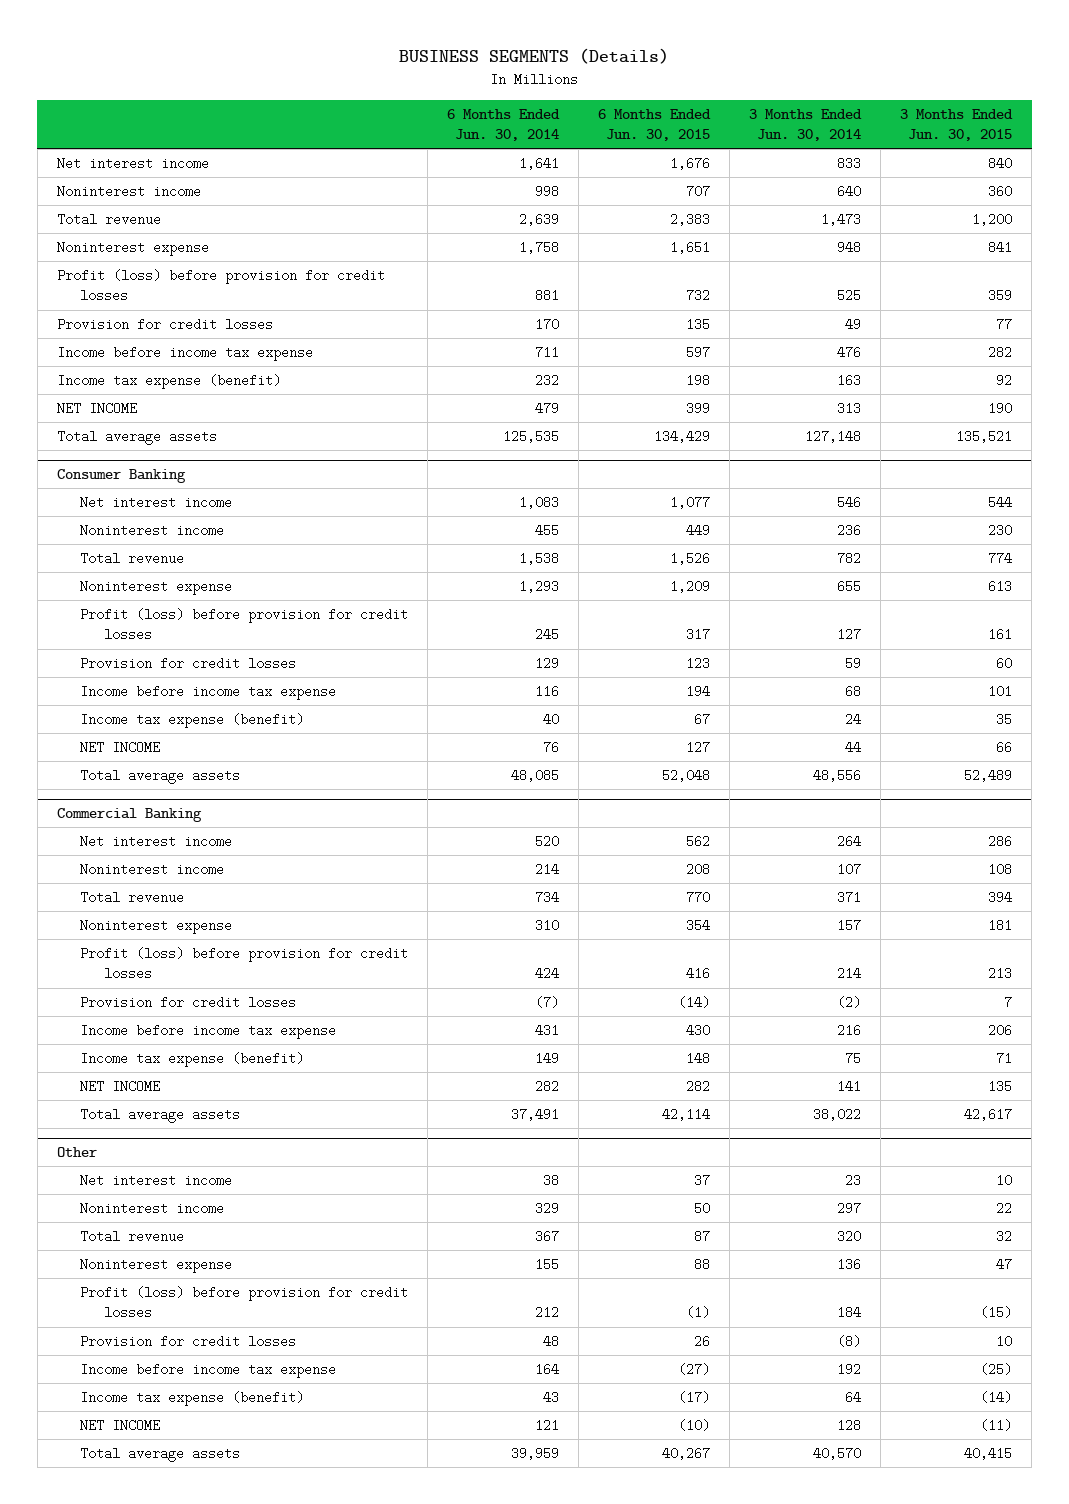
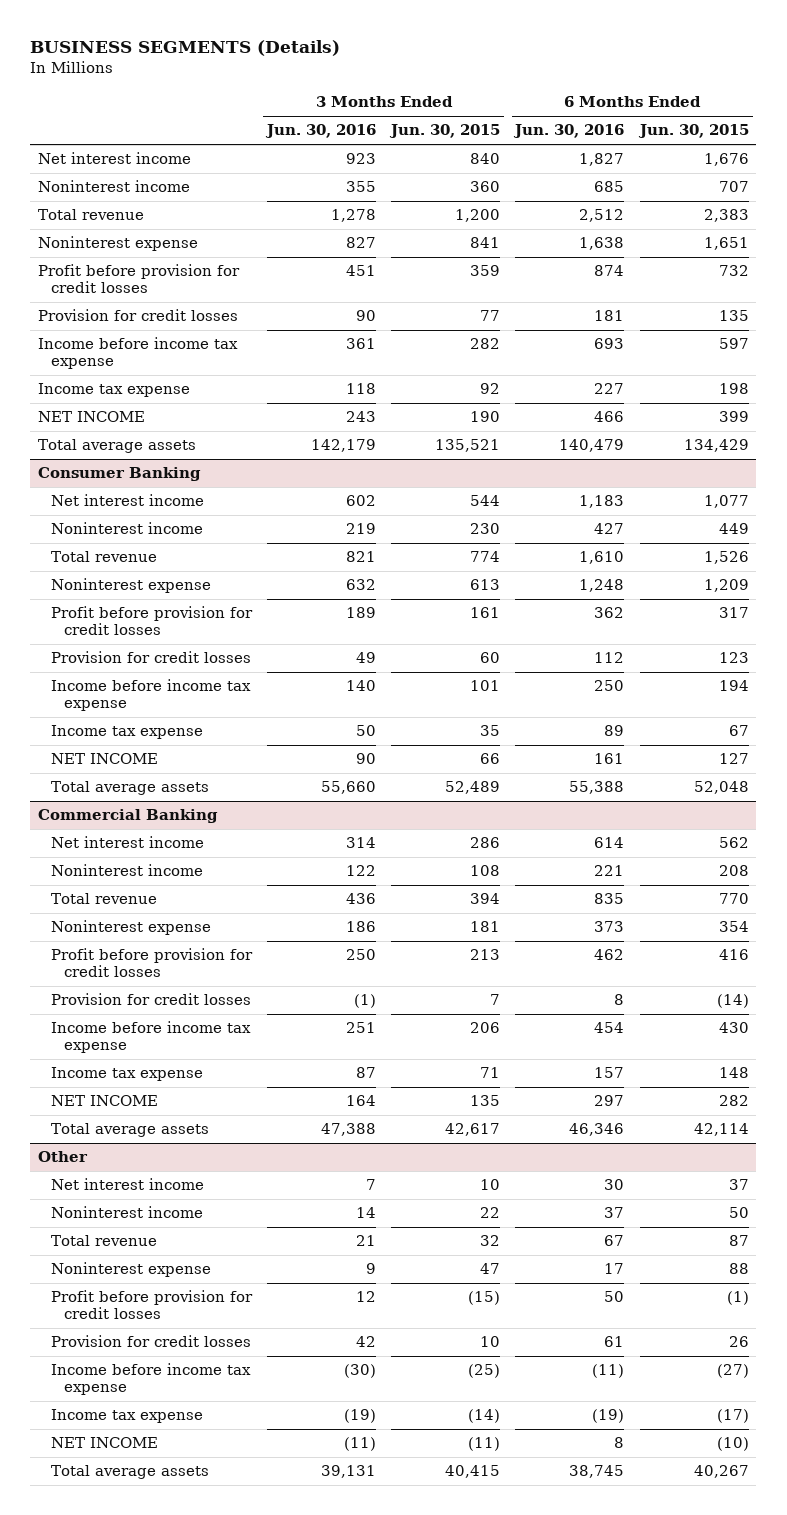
- | 6 Months Ended Jun. 30, 2014 | 6 Months Ended Jun. 30, 2015 | 3 Months Ended Jun. 30, 2014 | 3 Months Ended Jun. 30, 2015
+ | 3 Months Ended Jun. 30, 2016 | 3 Months Ended Jun. 30, 2015 | 6 Months Ended Jun. 30, 2016 | 6 Months Ended Jun. 30, 2015
- Profit (loss) before provision for credit losses | 881 | 732 | 525 | 359
+ Profit before provision for credit losses | 451 | 359 | 874 | 732
- Income tax expense (benefit) | 232 | 198 | 163 | 92
+ Income tax expense | 118 | 92 | 227 | 198
@ Consumer Banking
- Profit (loss) before provision for credit losses | 245 | 317 | 127 | 161
+ Profit before provision for credit losses | 189 | 161 | 362 | 317
- Income tax expense (benefit) | 40 | 67 | 24 | 35
+ Income tax expense | 50 | 35 | 89 | 67
@ Commercial Banking
- Profit (loss) before provision for credit losses | 424 | 416 | 214 | 213
+ Profit before provision for credit losses | 250 | 213 | 462 | 416
- Income tax expense (benefit) | 149 | 148 | 75 | 71
+ Income tax expense | 87 | 71 | 157 | 148
@ Other
- Profit (loss) before provision for credit losses | 212 | (1) | 184 | (15)
+ Profit before provision for credit losses | 12 | (15) | 50 | (1)
- Income tax expense (benefit) | 43 | (17) | 64 | (14)
+ Income tax expense | (19) | (14) | (19) | (17)

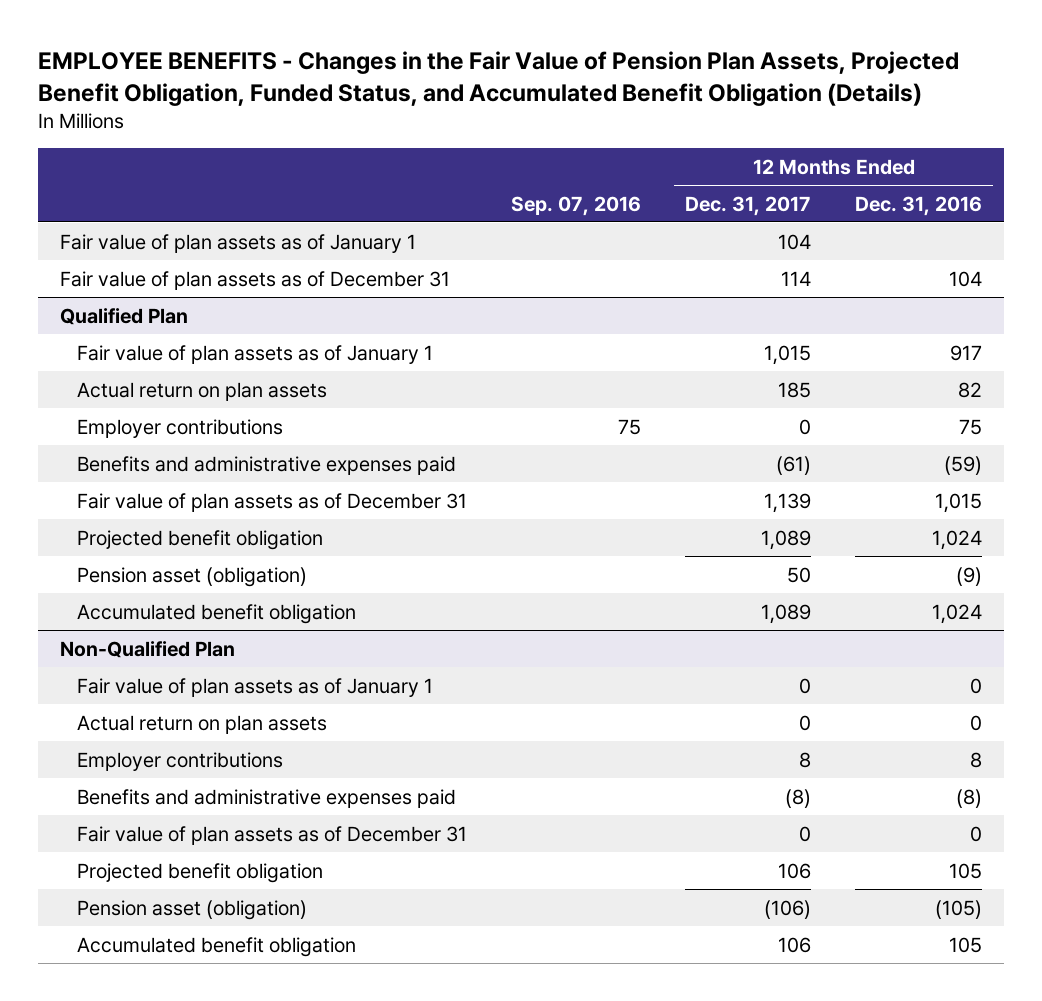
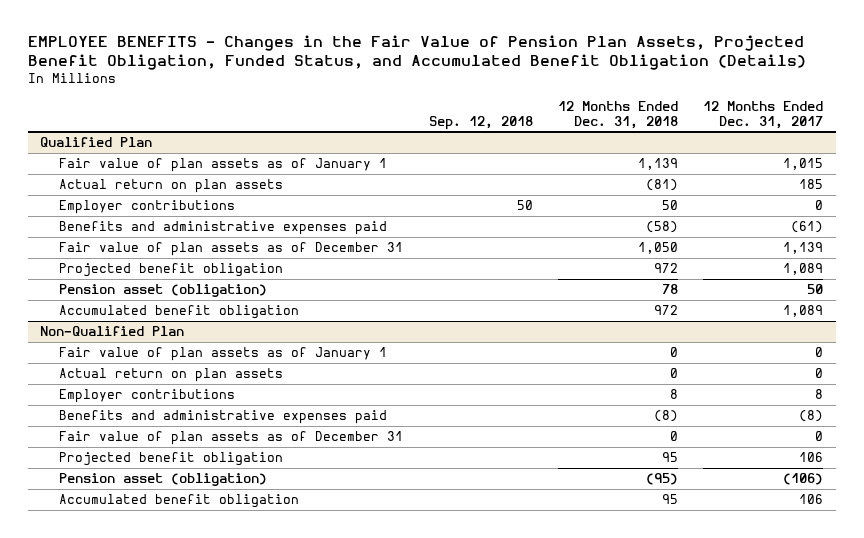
- | Sep. 07, 2016 | 12 Months Ended Dec. 31, 2017 | 12 Months Ended Dec. 31, 2016
+ | Sep. 12, 2018 | 12 Months Ended Dec. 31, 2018 | 12 Months Ended Dec. 31, 2017
- Fair value of plan assets as of January 1 | | 104 |
- Fair value of plan assets as of December 31 | | 114 | 104

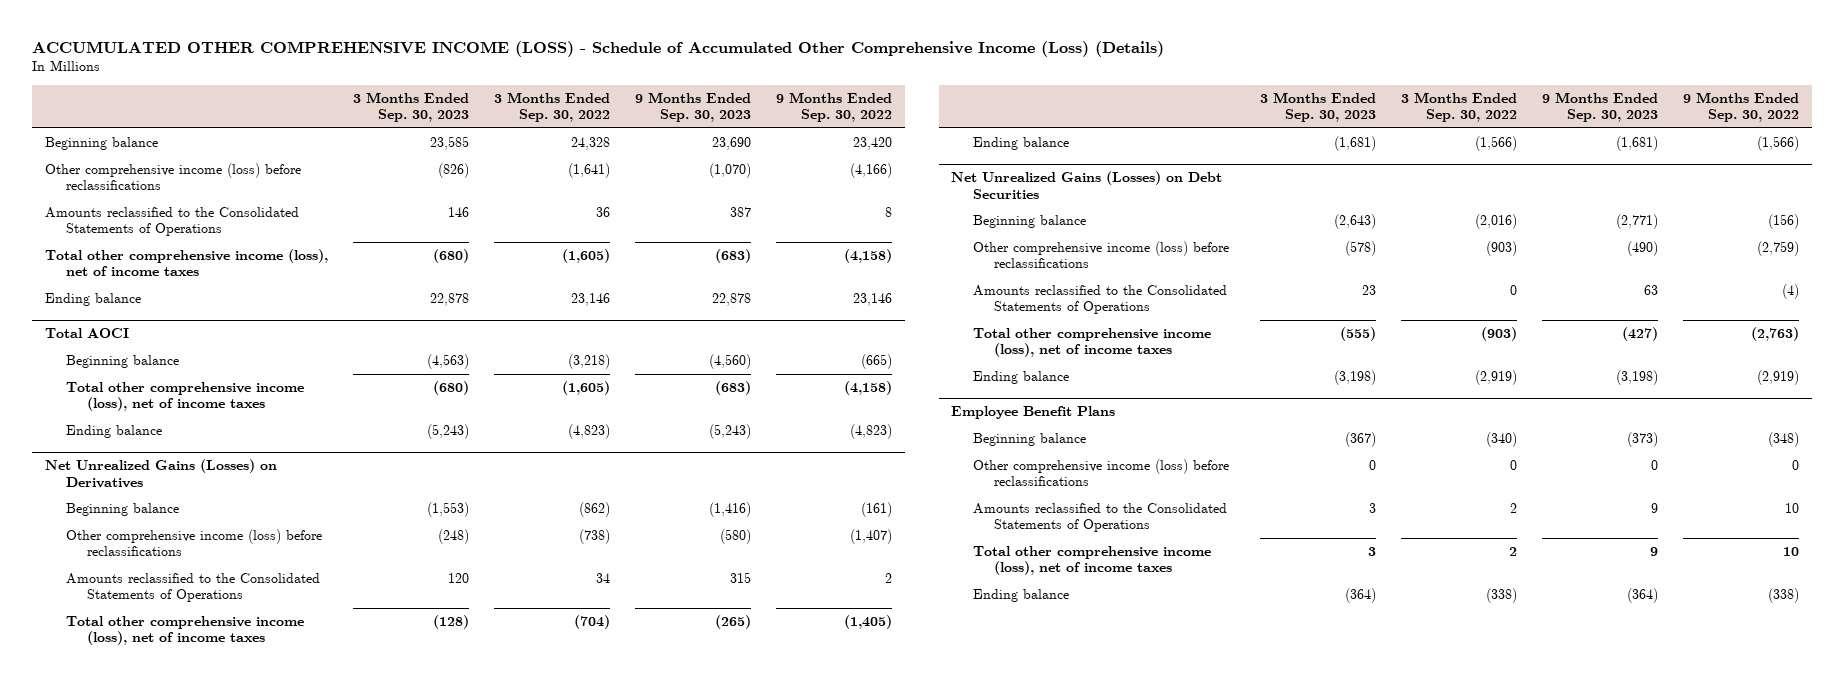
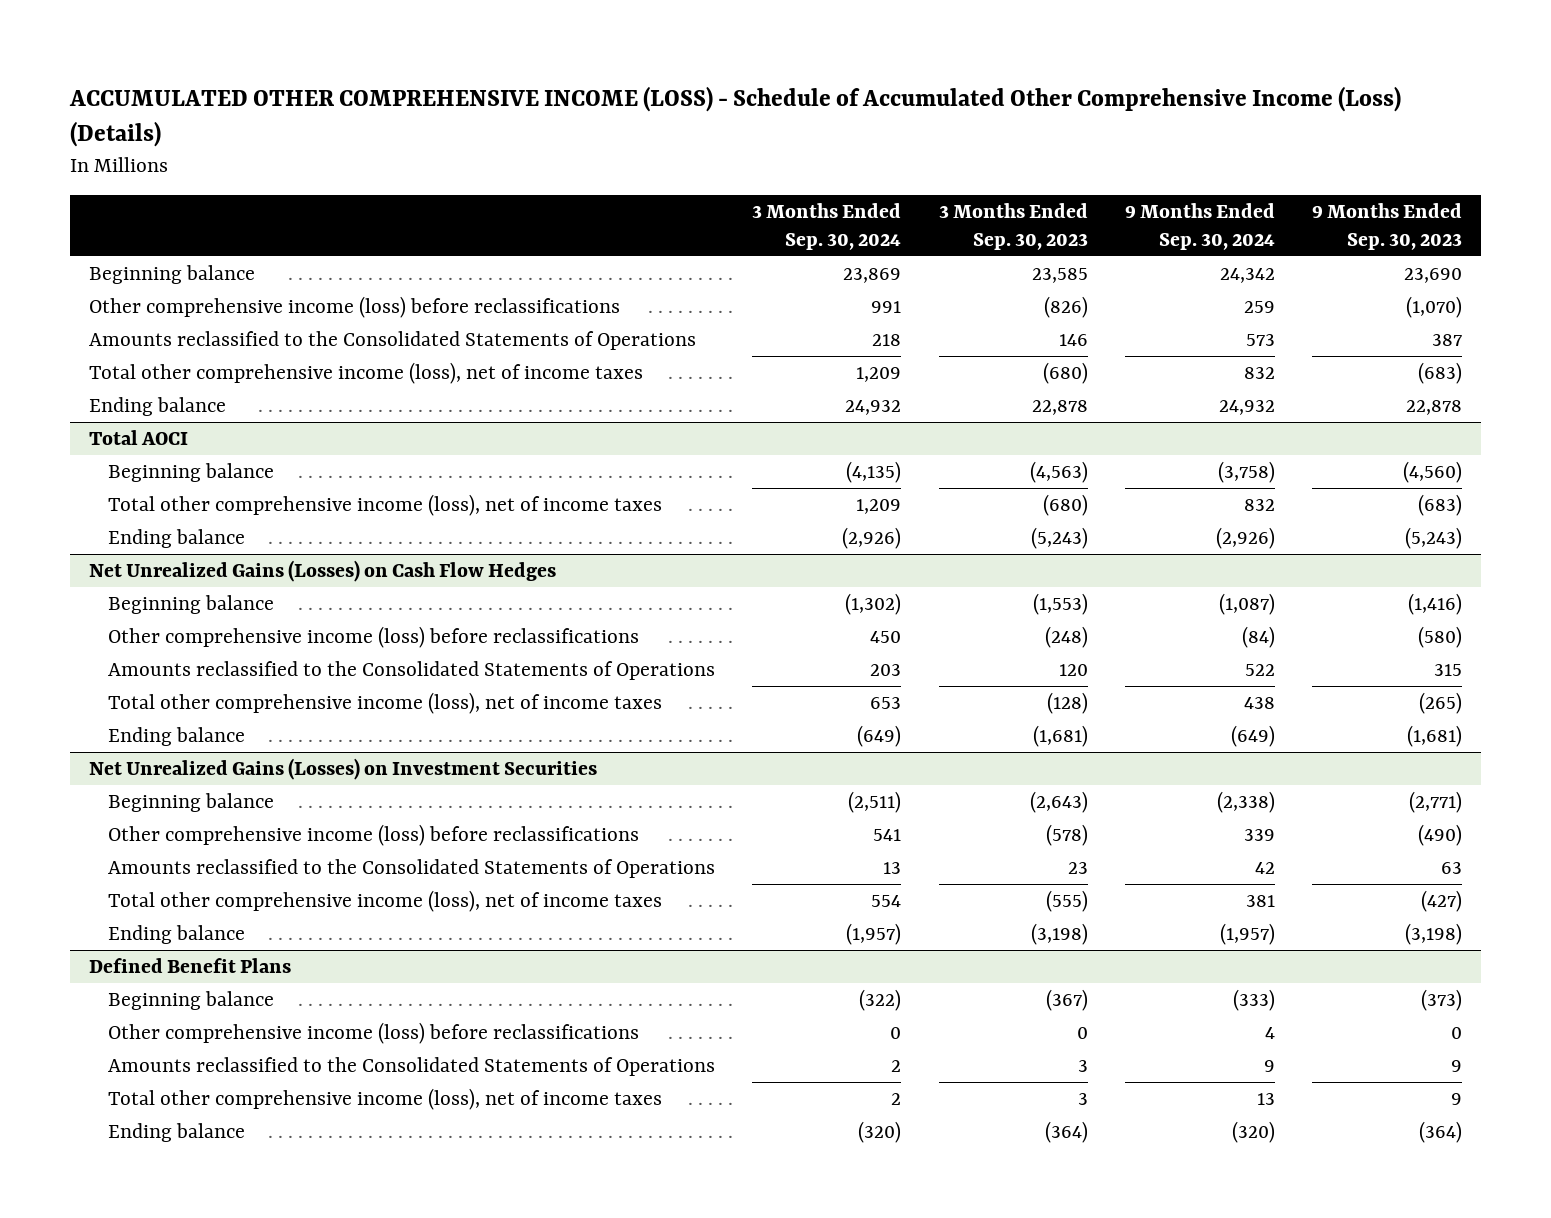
- | 3 Months Ended Sep. 30, 2023 | 3 Months Ended Sep. 30, 2022 | 9 Months Ended Sep. 30, 2023 | 9 Months Ended Sep. 30, 2022
+ | 3 Months Ended Sep. 30, 2024 | 3 Months Ended Sep. 30, 2023 | 9 Months Ended Sep. 30, 2024 | 9 Months Ended Sep. 30, 2023
- Net Unrealized Gains (Losses) on Derivatives
+ Net Unrealized Gains (Losses) on Cash Flow Hedges
- Net Unrealized Gains (Losses) on Debt Securities
+ Net Unrealized Gains (Losses) on Investment Securities
- Employee Benefit Plans
+ Defined Benefit Plans

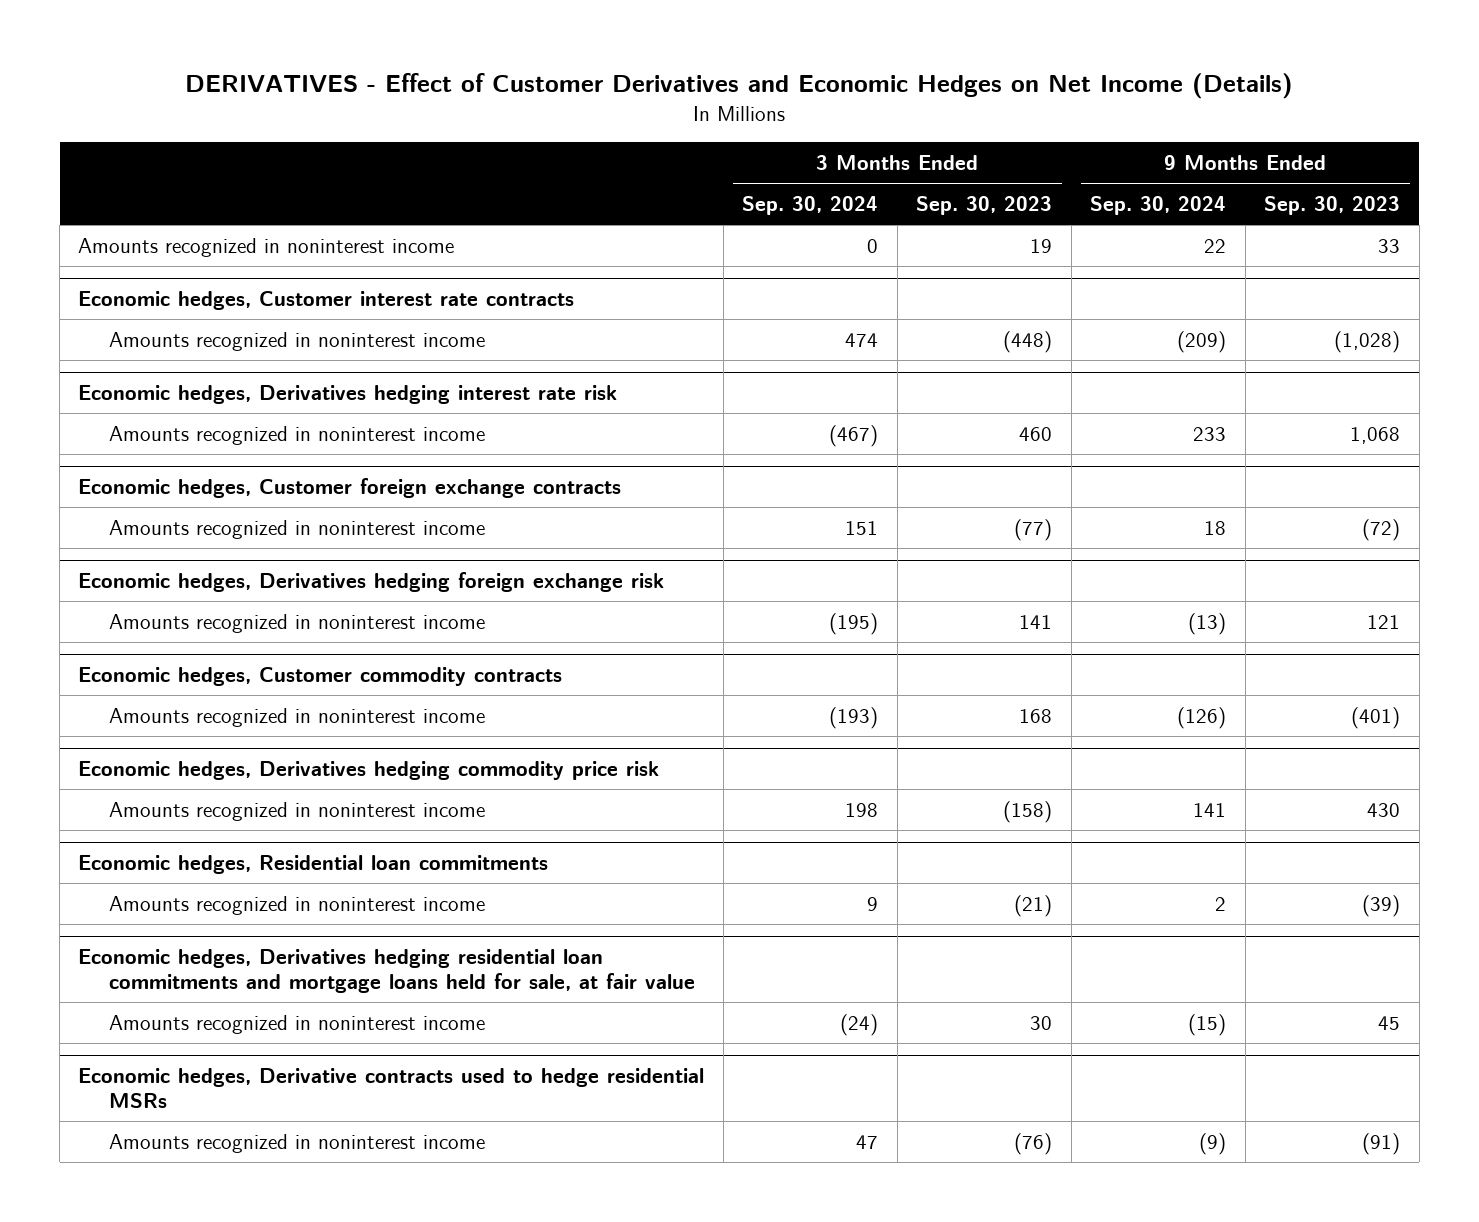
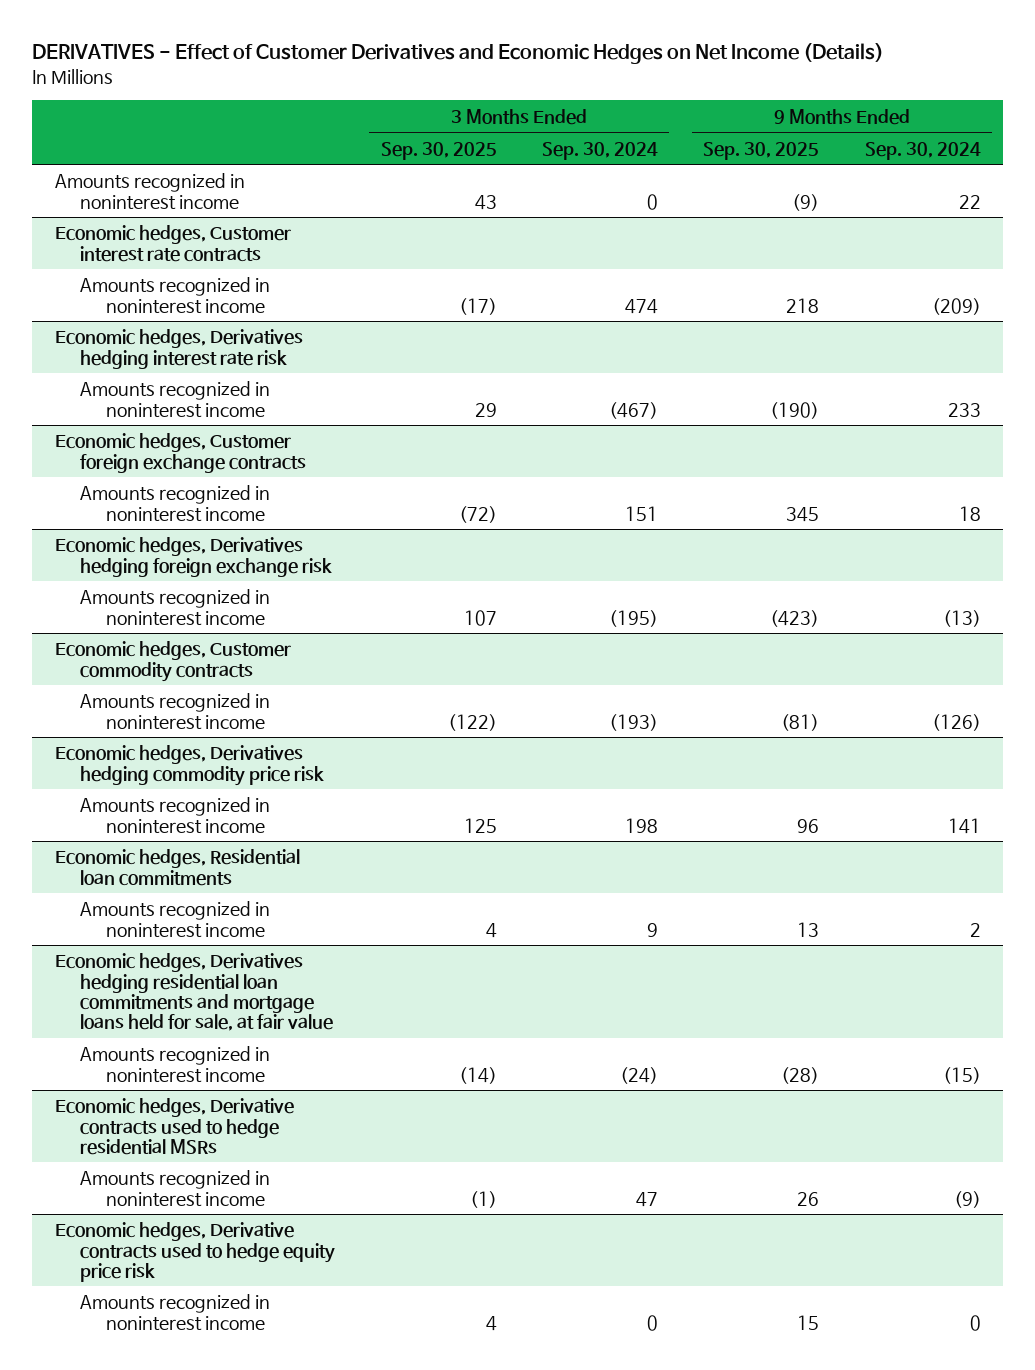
- | 3 Months Ended Sep. 30, 2024 | 3 Months Ended Sep. 30, 2023 | 9 Months Ended Sep. 30, 2024 | 9 Months Ended Sep. 30, 2023
+ | 3 Months Ended Sep. 30, 2025 | 3 Months Ended Sep. 30, 2024 | 9 Months Ended Sep. 30, 2025 | 9 Months Ended Sep. 30, 2024
+ Economic hedges, Derivative contracts used to hedge equity price risk
+ Amounts recognized in noninterest income | 4 | 0 | 15 | 0

